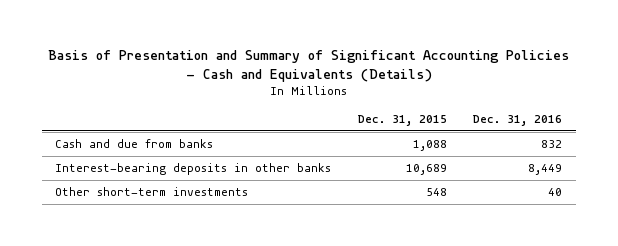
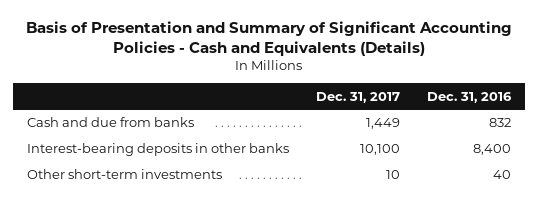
- | Dec. 31, 2015 | Dec. 31, 2016
+ | Dec. 31, 2017 | Dec. 31, 2016
- Interest-bearing deposits in other banks | 10,689 | 8,449
+ Interest-bearing deposits in other banks | 10,100 | 8,400

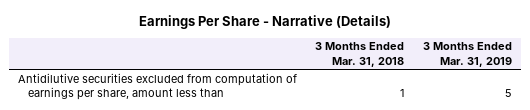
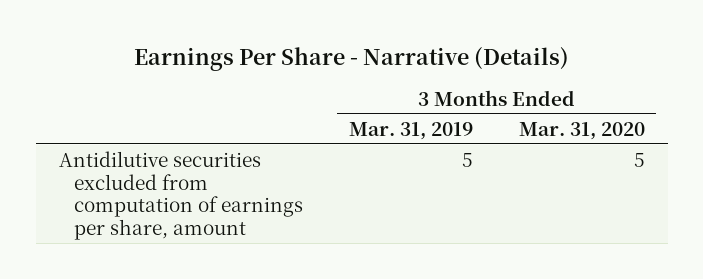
- | 3 Months Ended Mar. 31, 2018 | 3 Months Ended Mar. 31, 2019
+ | 3 Months Ended Mar. 31, 2019 | 3 Months Ended Mar. 31, 2020
- Antidilutive securities excluded from computation of earnings per share, amount less than | 1 | 5
+ Antidilutive securities excluded from computation of earnings per share, amount | 5 | 5

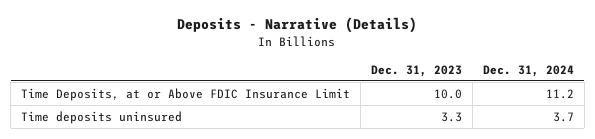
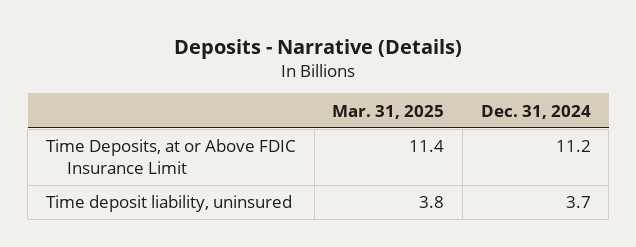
- | Dec. 31, 2023 | Dec. 31, 2024
+ | Mar. 31, 2025 | Dec. 31, 2024
- Time deposits uninsured | 3.3 | 3.7
+ Time deposit liability, uninsured | 3.8 | 3.7

